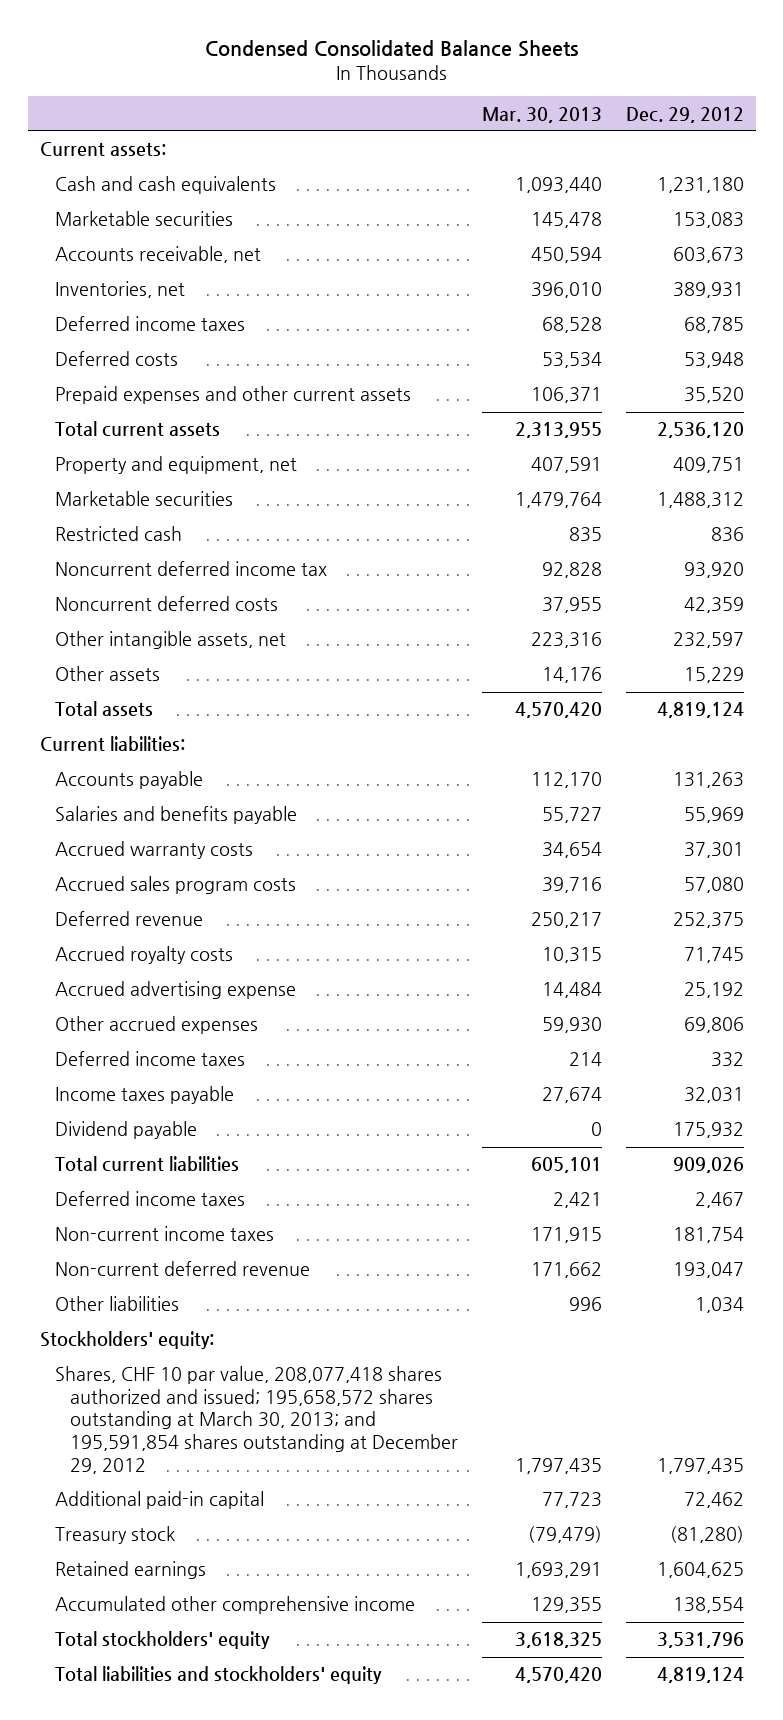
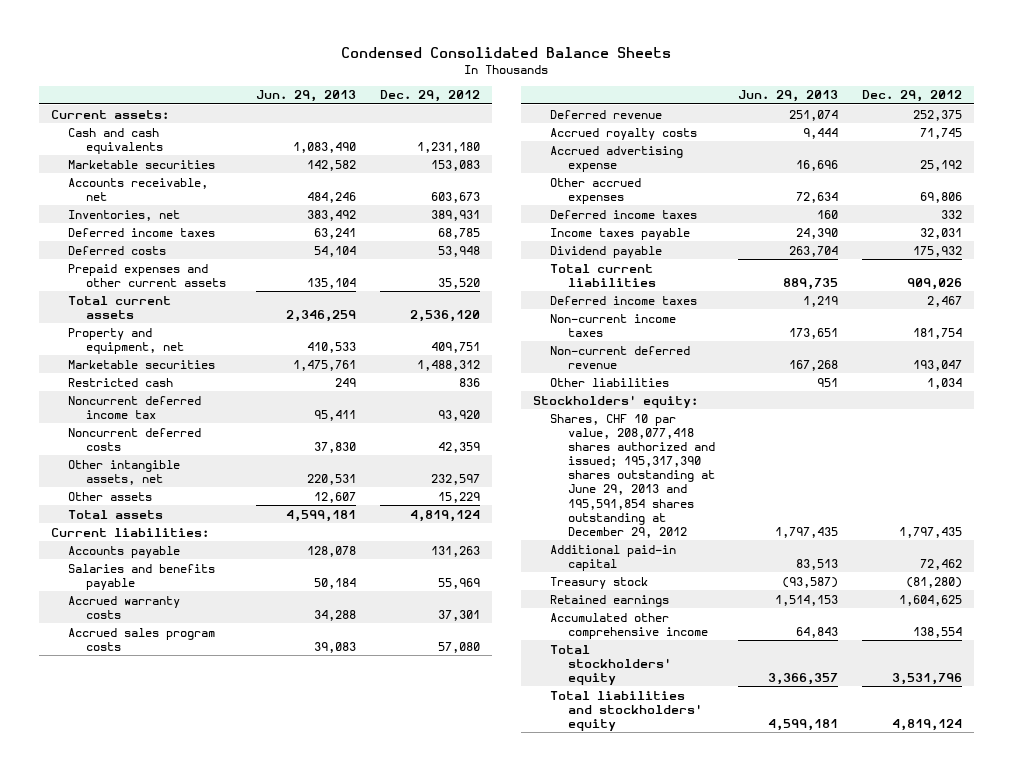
- | Mar. 30, 2013 | Dec. 29, 2012
+ | Jun. 29, 2013 | Dec. 29, 2012
- Shares, CHF 10 par value, 208,077,418 shares authorized and issued; 195,658,572 shares outstanding at March 30, 2013; and 195,591,854 shares outstanding at December 29, 2012 | 1,797,435 | 1,797,435
+ Shares, CHF 10 par value, 208,077,418 shares authorized and issued; 195,317,390 shares outstanding at June 29, 2013 and 195,591,854 shares outstanding at December 29, 2012 | 1,797,435 | 1,797,435

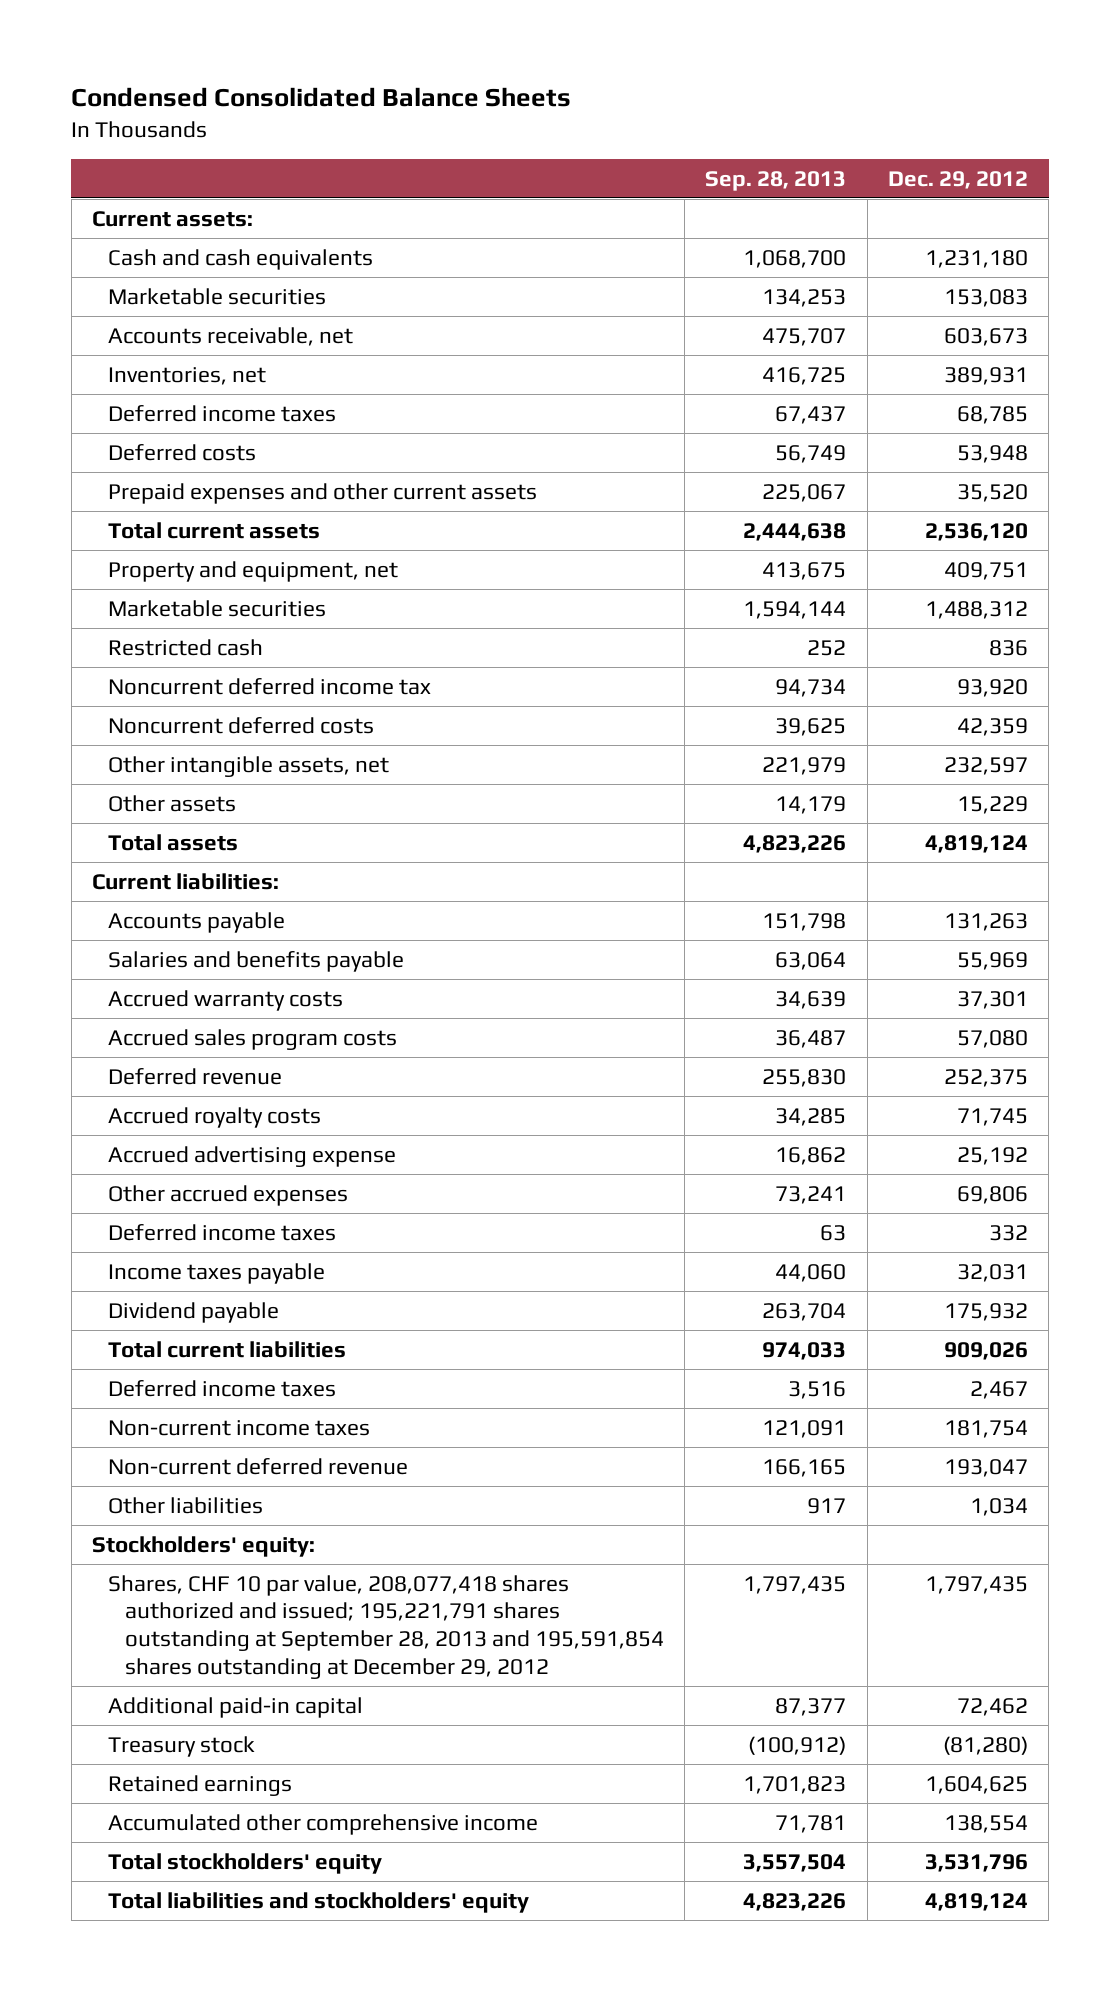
- | Jun. 29, 2013 | Dec. 29, 2012
+ | Sep. 28, 2013 | Dec. 29, 2012
- Shares, CHF 10 par value, 208,077,418 shares authorized and issued; 195,317,390 shares outstanding at June 29, 2013 and 195,591,854 shares outstanding at December 29, 2012 | 1,797,435 | 1,797,435
+ Shares, CHF 10 par value, 208,077,418 shares authorized and issued; 195,221,791 shares outstanding at September 28, 2013 and 195,591,854 shares outstanding at December 29, 2012 | 1,797,435 | 1,797,435

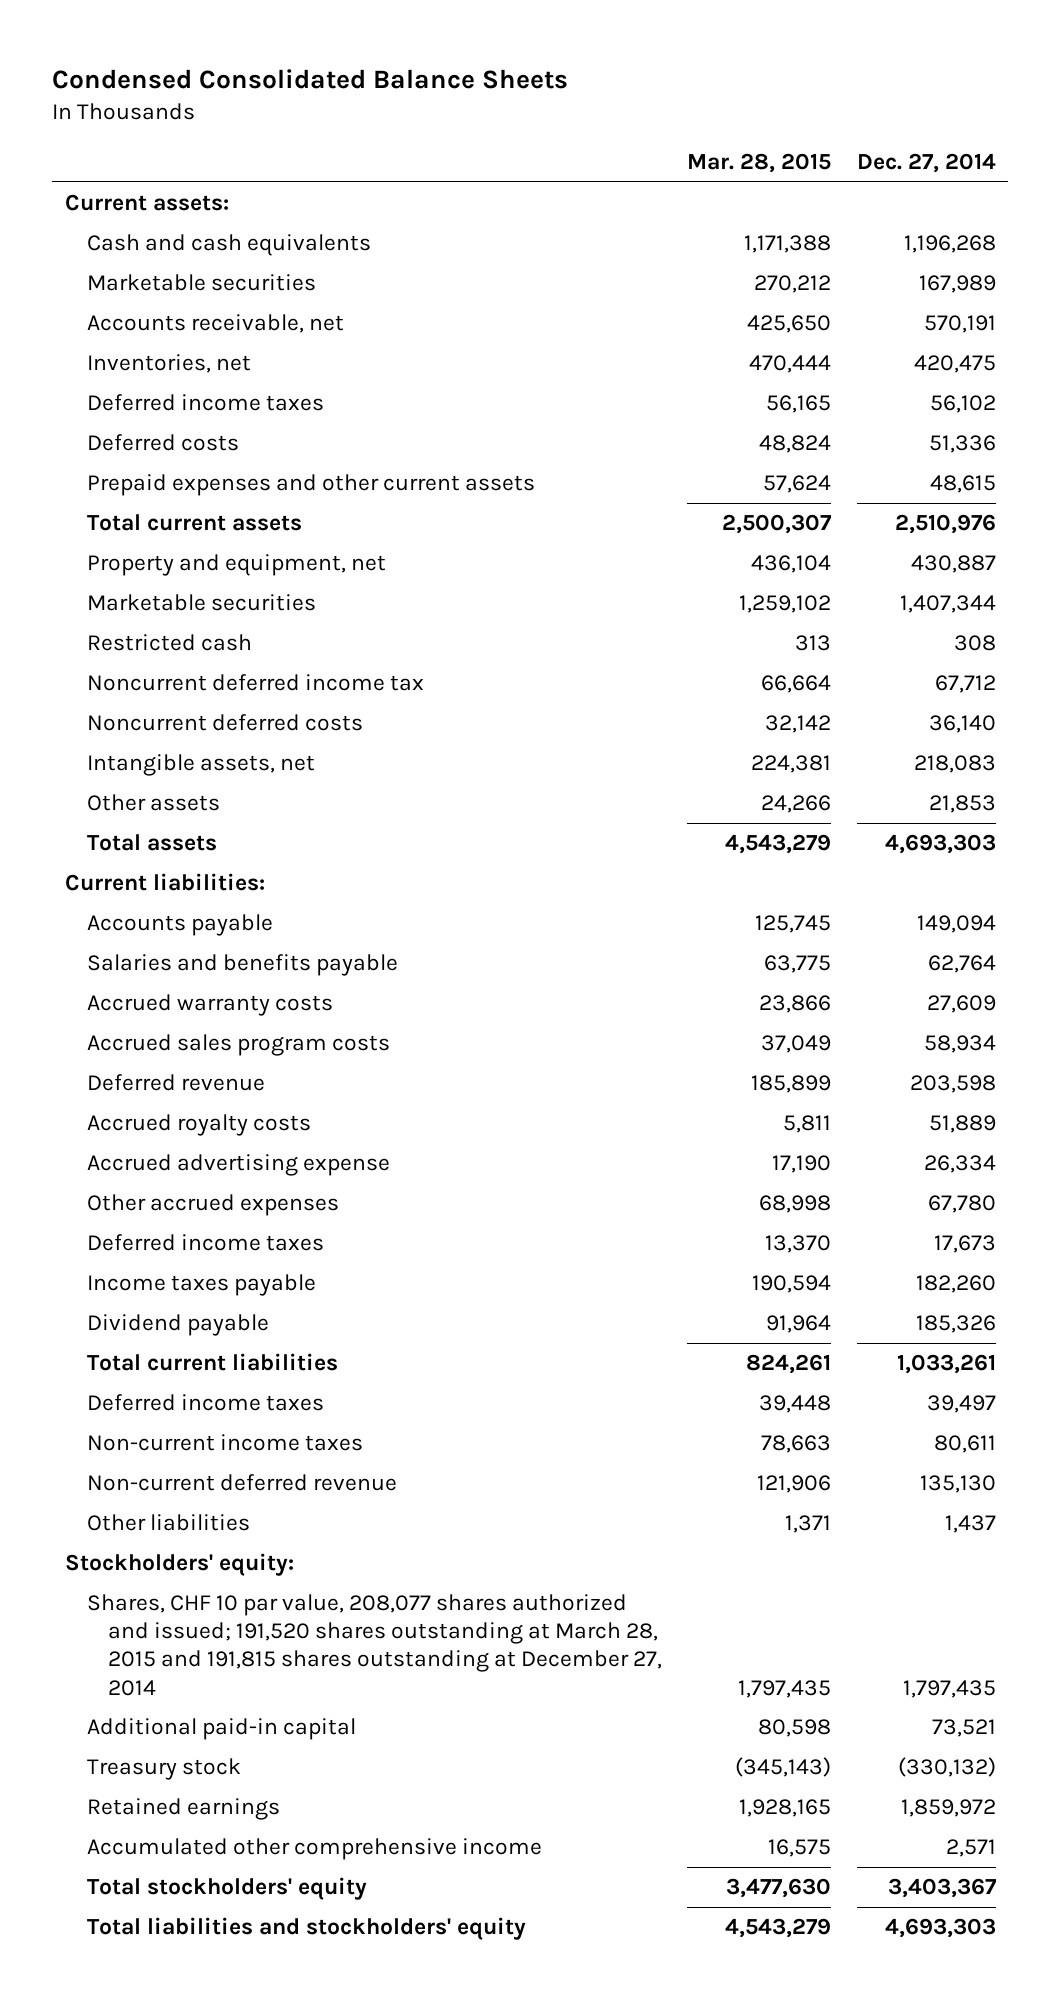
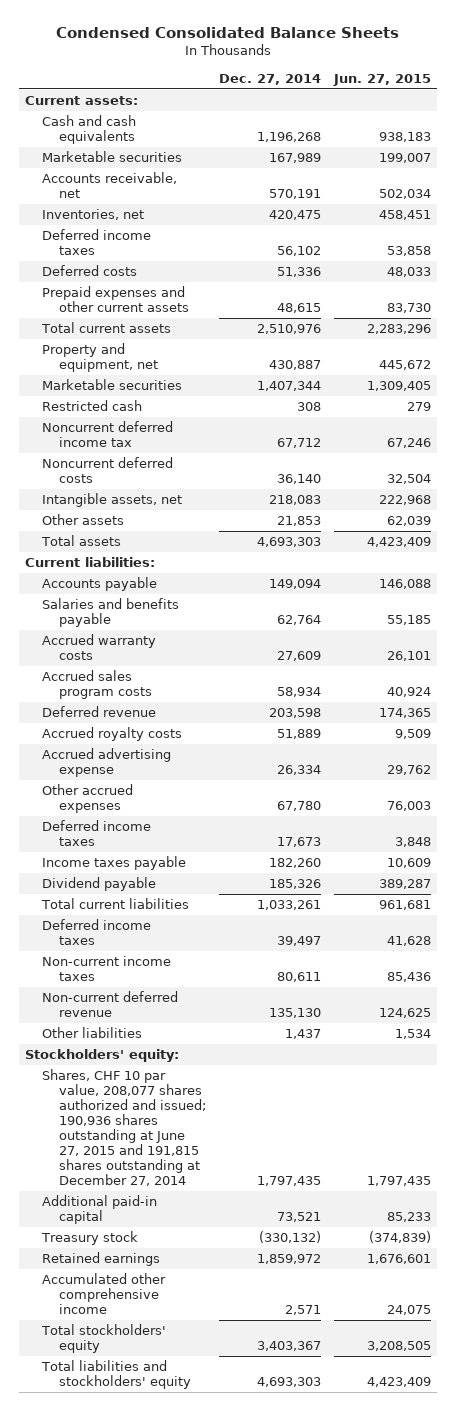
- | Mar. 28, 2015 | Dec. 27, 2014
+ | Dec. 27, 2014 | Jun. 27, 2015
- Shares, CHF 10 par value, 208,077 shares authorized and issued; 191,520 shares outstanding at March 28, 2015 and 191,815 shares outstanding at December 27, 2014 | 1,797,435 | 1,797,435
+ Shares, CHF 10 par value, 208,077 shares authorized and issued; 190,936 shares outstanding at June 27, 2015 and 191,815 shares outstanding at December 27, 2014 | 1,797,435 | 1,797,435

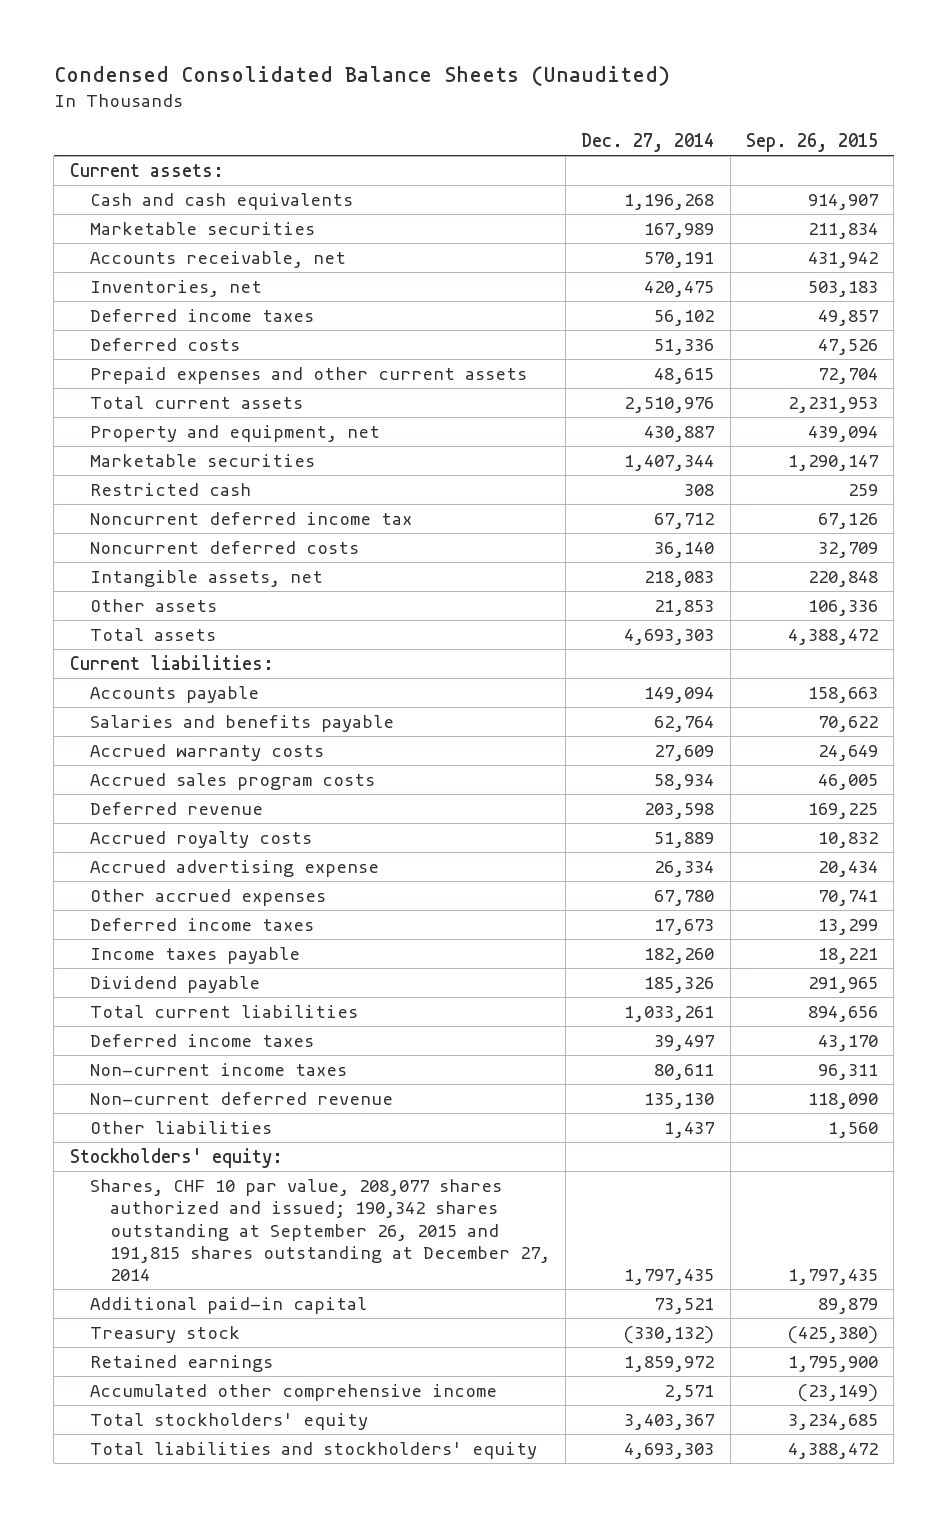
- Condensed Consolidated Balance Sheets
+ Condensed Consolidated Balance Sheets (Unaudited)
- | Dec. 27, 2014 | Jun. 27, 2015
+ | Dec. 27, 2014 | Sep. 26, 2015
- Shares, CHF 10 par value, 208,077 shares authorized and issued; 190,936 shares outstanding at June 27, 2015 and 191,815 shares outstanding at December 27, 2014 | 1,797,435 | 1,797,435
+ Shares, CHF 10 par value, 208,077 shares authorized and issued; 190,342 shares outstanding at September 26, 2015 and 191,815 shares outstanding at December 27, 2014 | 1,797,435 | 1,797,435

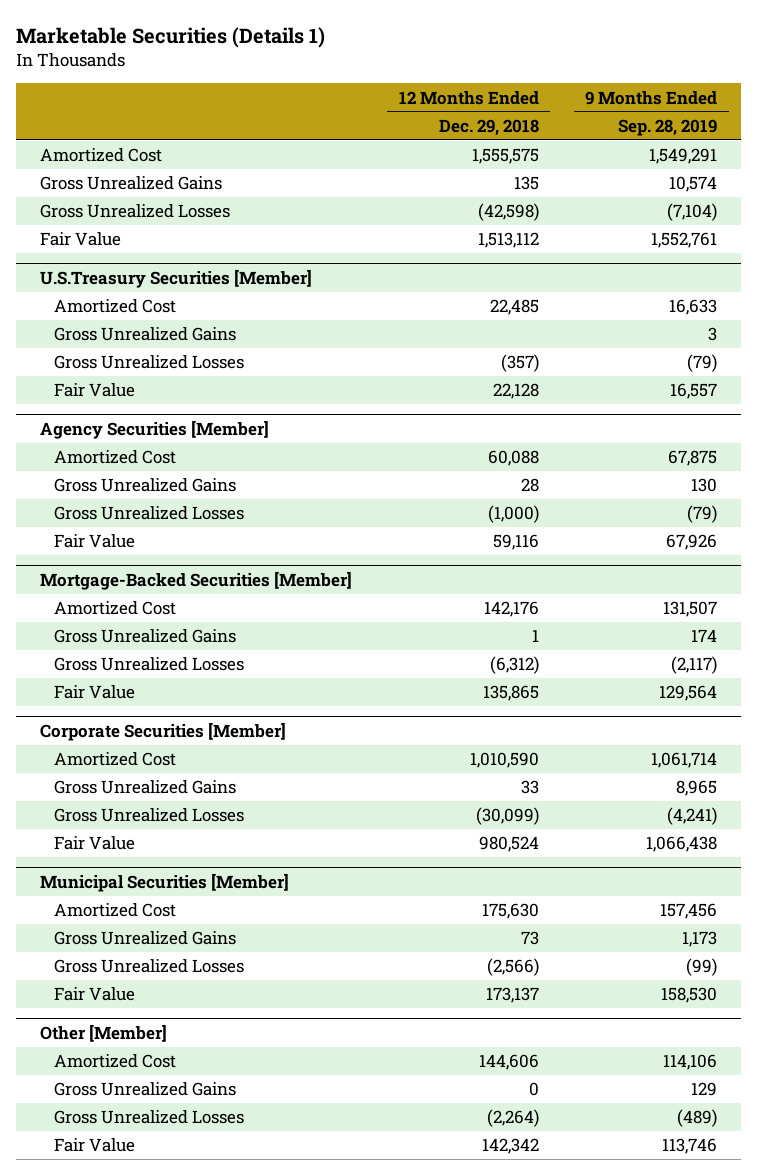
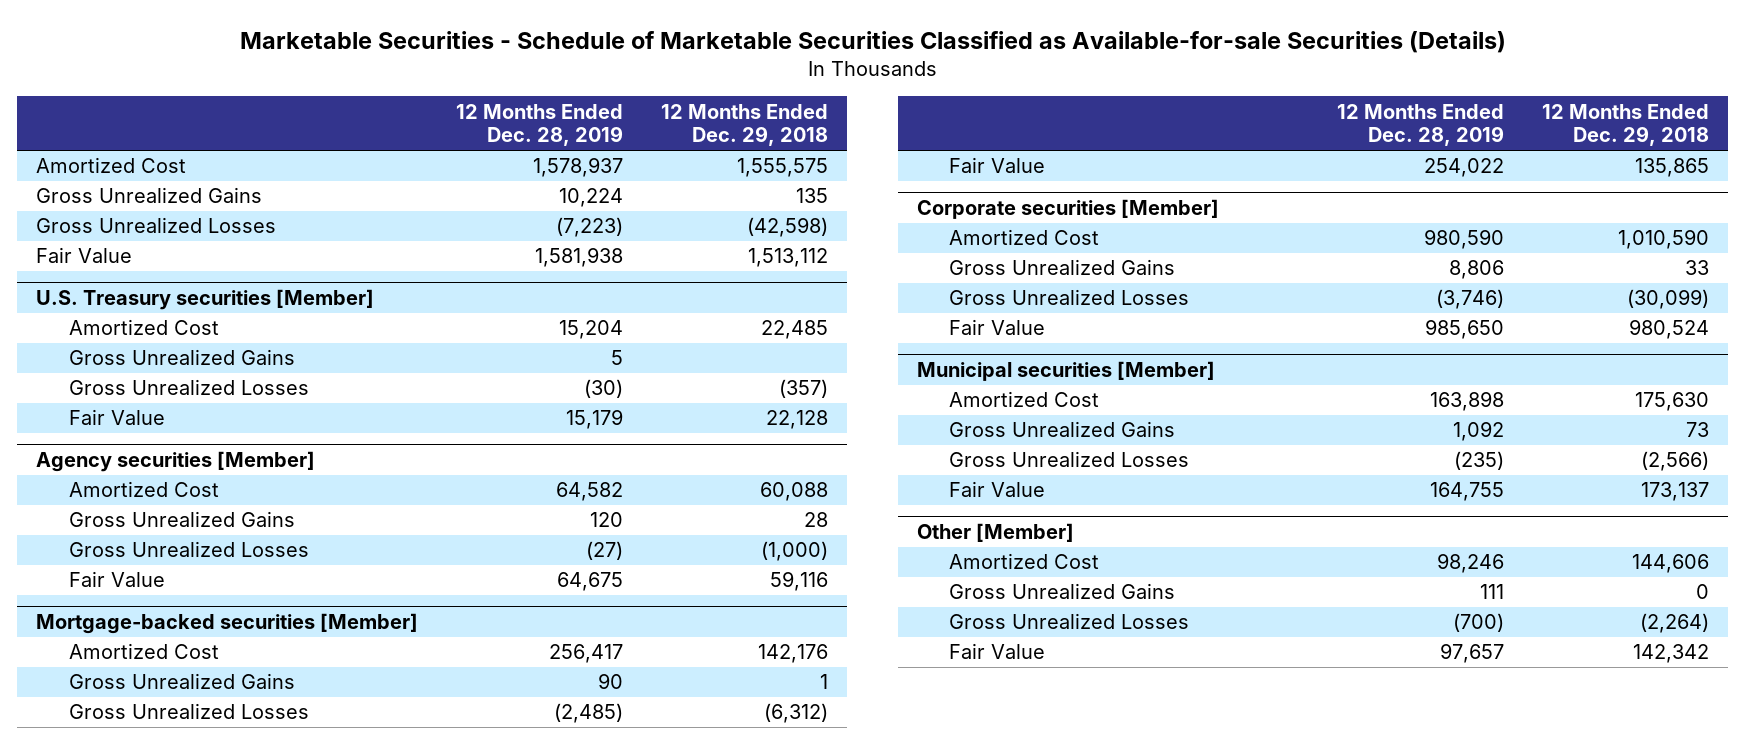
- Marketable Securities (Details 1)
+ Marketable Securities - Schedule of Marketable Securities Classified as Available-for-sale Securities (Details)
- | 12 Months Ended Dec. 29, 2018 | 9 Months Ended Sep. 28, 2019
+ | 12 Months Ended Dec. 28, 2019 | 12 Months Ended Dec. 29, 2018
- U.S.Treasury Securities [Member]
+ U.S. Treasury securities [Member]
- Agency Securities [Member]
+ Agency securities [Member]
- Mortgage-Backed Securities [Member]
+ Mortgage-backed securities [Member]
- Corporate Securities [Member]
+ Corporate securities [Member]
- Municipal Securities [Member]
+ Municipal securities [Member]

